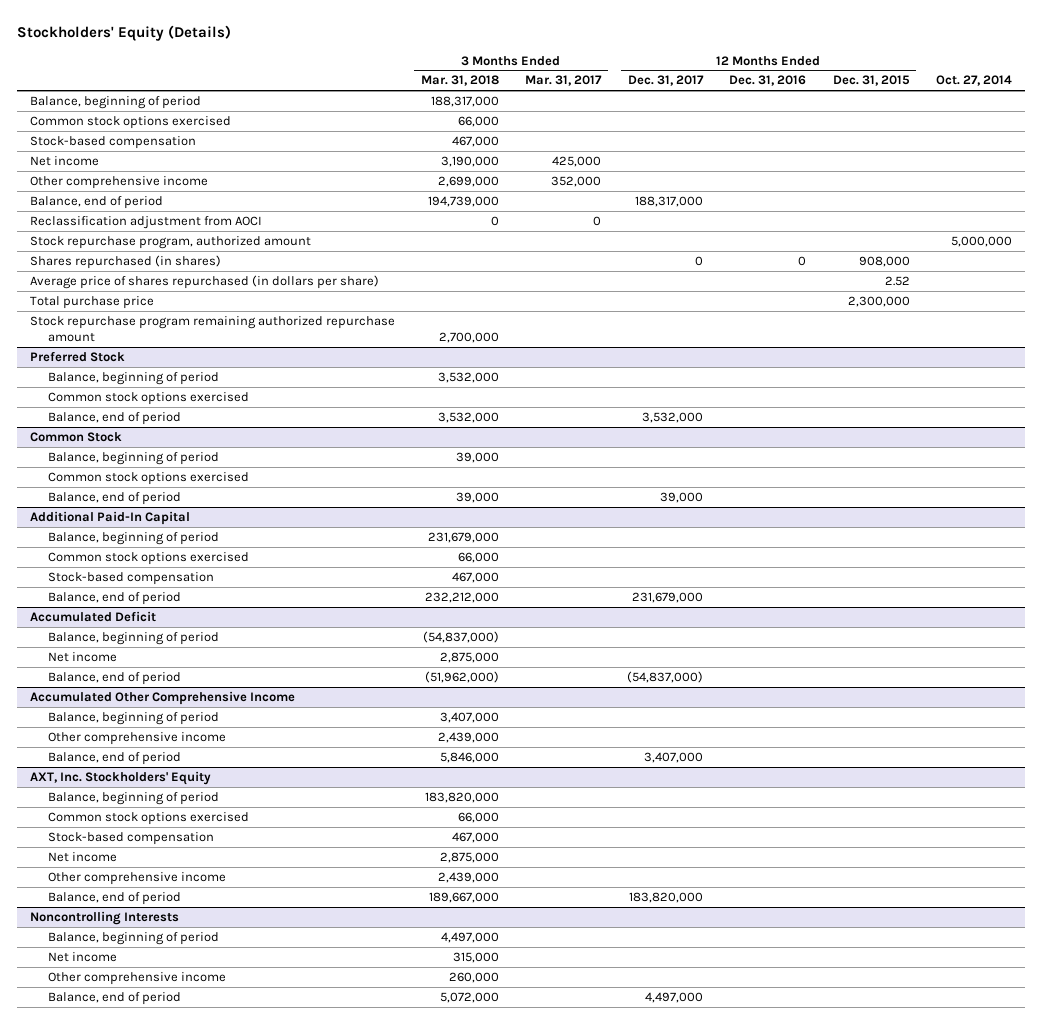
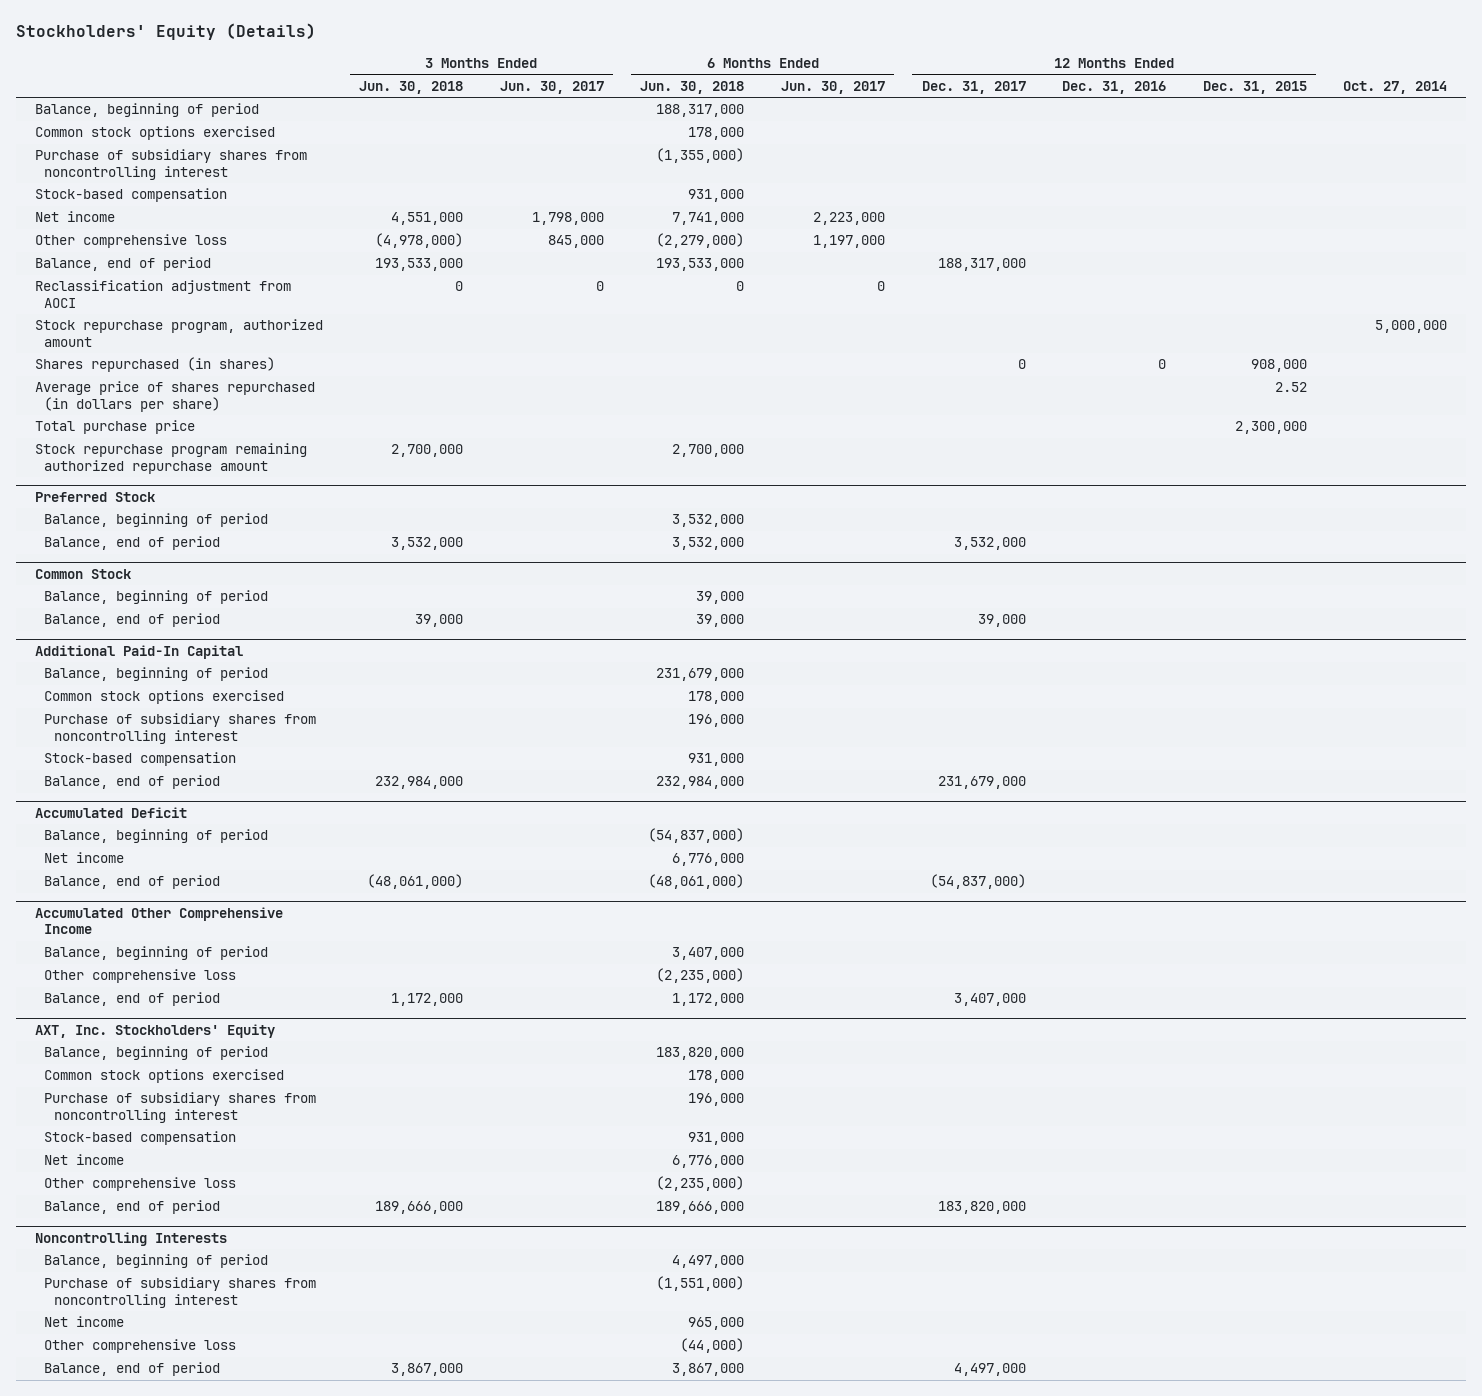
- | 3 Months Ended Mar. 31, 2018 | 3 Months Ended Mar. 31, 2017 | 12 Months Ended Dec. 31, 2017 | 12 Months Ended Dec. 31, 2016 | 12 Months Ended Dec. 31, 2015 | Oct. 27, 2014
+ | 3 Months Ended Jun. 30, 2018 | 3 Months Ended Jun. 30, 2017 | 6 Months Ended Jun. 30, 2018 | 6 Months Ended Jun. 30, 2017 | 12 Months Ended Dec. 31, 2017 | 12 Months Ended Dec. 31, 2016 | 12 Months Ended Dec. 31, 2015 | Oct. 27, 2014
+ Purchase of subsidiary shares from noncontrolling interest | | | (1,355,000) | | | | |
- Other comprehensive income | 2,699,000 | 352,000 | | | |
+ Other comprehensive loss | (4,978,000) | 845,000 | (2,279,000) | 1,197,000 | | | |
@ Preferred Stock
- Common stock options exercised
@ Common Stock
- Common stock options exercised
@ Additional Paid-In Capital
+ Purchase of subsidiary shares from noncontrolling interest | | | 196,000 | | | | |
@ Accumulated Other Comprehensive Income
- Other comprehensive income | 2,439,000 | | | | |
+ Other comprehensive loss | | | (2,235,000) | | | | |
@ AXT, Inc. Stockholders' Equity
+ Purchase of subsidiary shares from noncontrolling interest | | | 196,000 | | | | |
- Other comprehensive income | 2,439,000 | | | | |
+ Other comprehensive loss | | | (2,235,000) | | | | |
@ Noncontrolling Interests
+ Purchase of subsidiary shares from noncontrolling interest | | | (1,551,000) | | | | |
- Other comprehensive income | 260,000 | | | | |
+ Other comprehensive loss | | | (44,000) | | | | |

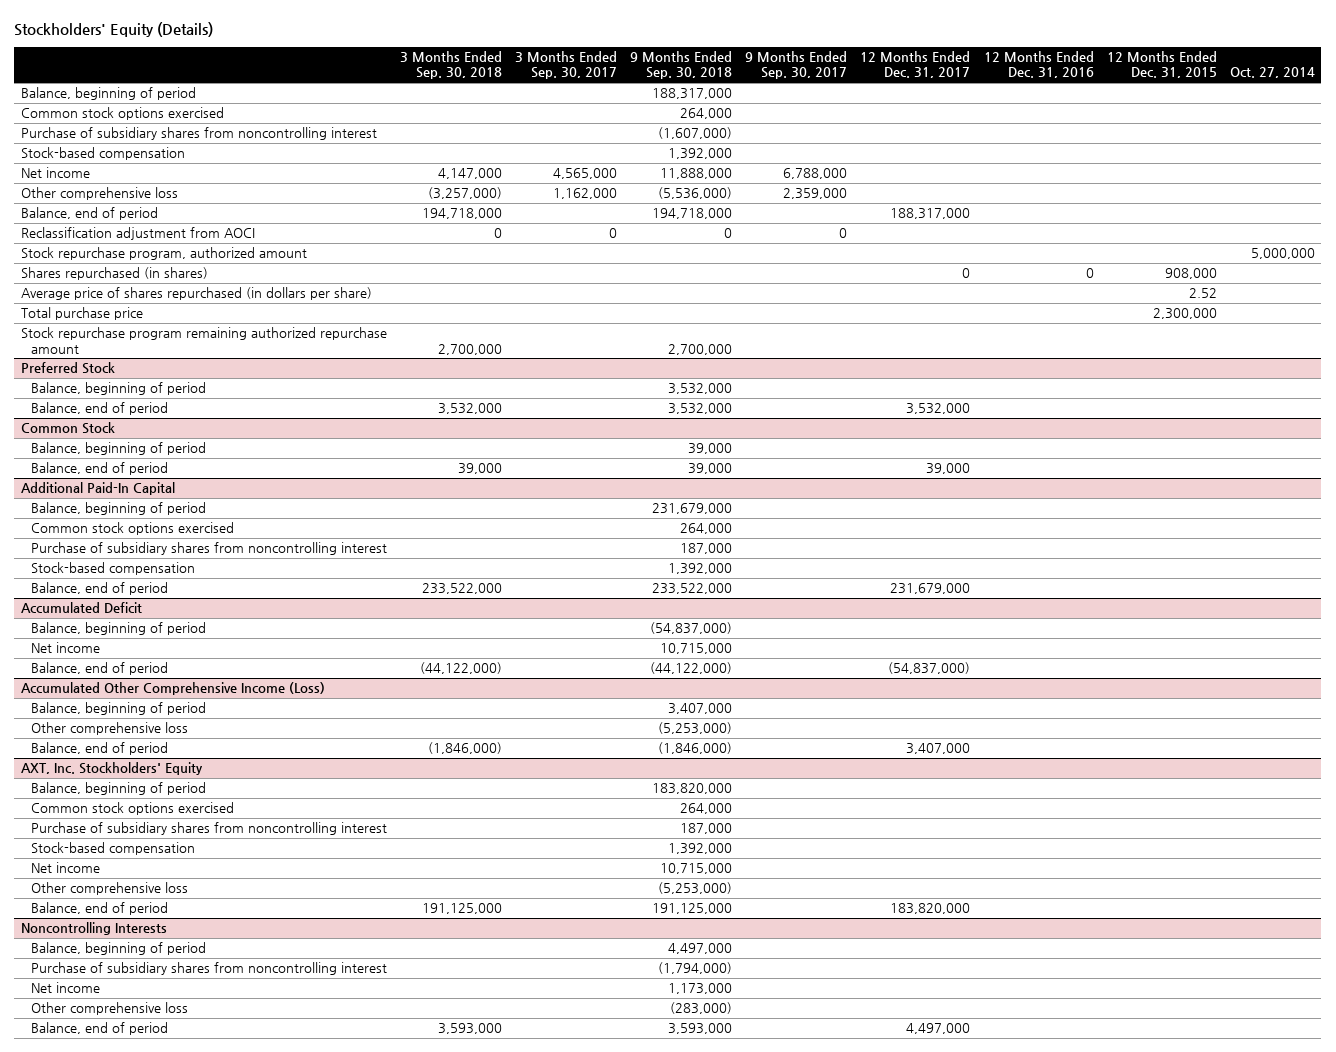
- | 3 Months Ended Jun. 30, 2018 | 3 Months Ended Jun. 30, 2017 | 6 Months Ended Jun. 30, 2018 | 6 Months Ended Jun. 30, 2017 | 12 Months Ended Dec. 31, 2017 | 12 Months Ended Dec. 31, 2016 | 12 Months Ended Dec. 31, 2015 | Oct. 27, 2014
+ | 3 Months Ended Sep. 30, 2018 | 3 Months Ended Sep. 30, 2017 | 9 Months Ended Sep. 30, 2018 | 9 Months Ended Sep. 30, 2017 | 12 Months Ended Dec. 31, 2017 | 12 Months Ended Dec. 31, 2016 | 12 Months Ended Dec. 31, 2015 | Oct. 27, 2014
- Accumulated Other Comprehensive Income
+ Accumulated Other Comprehensive Income (Loss)

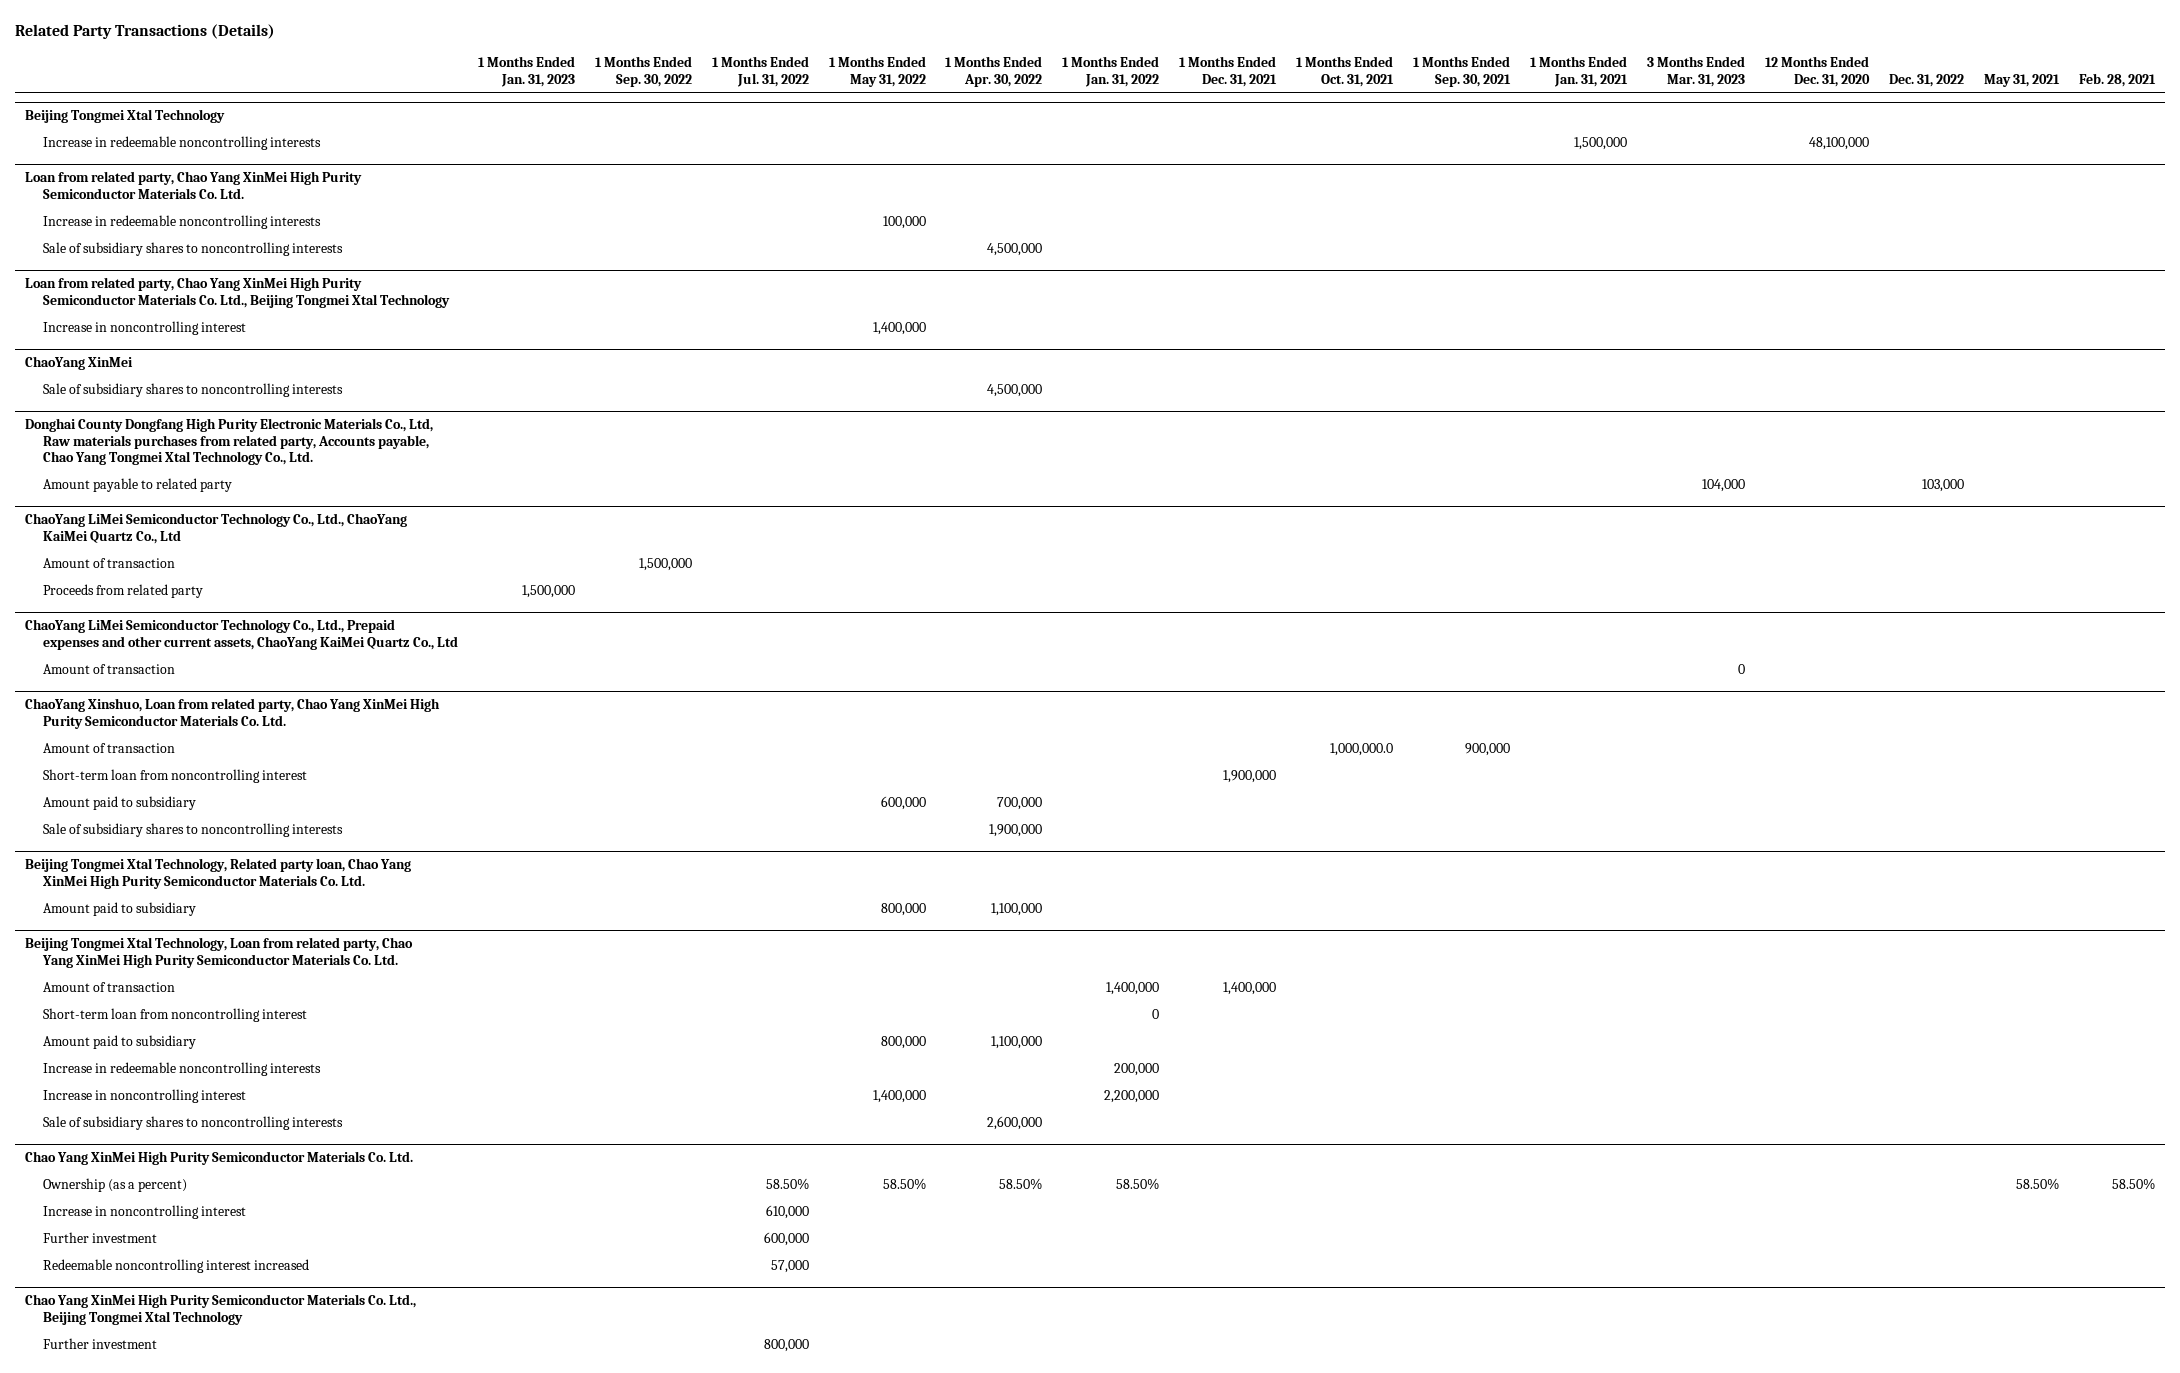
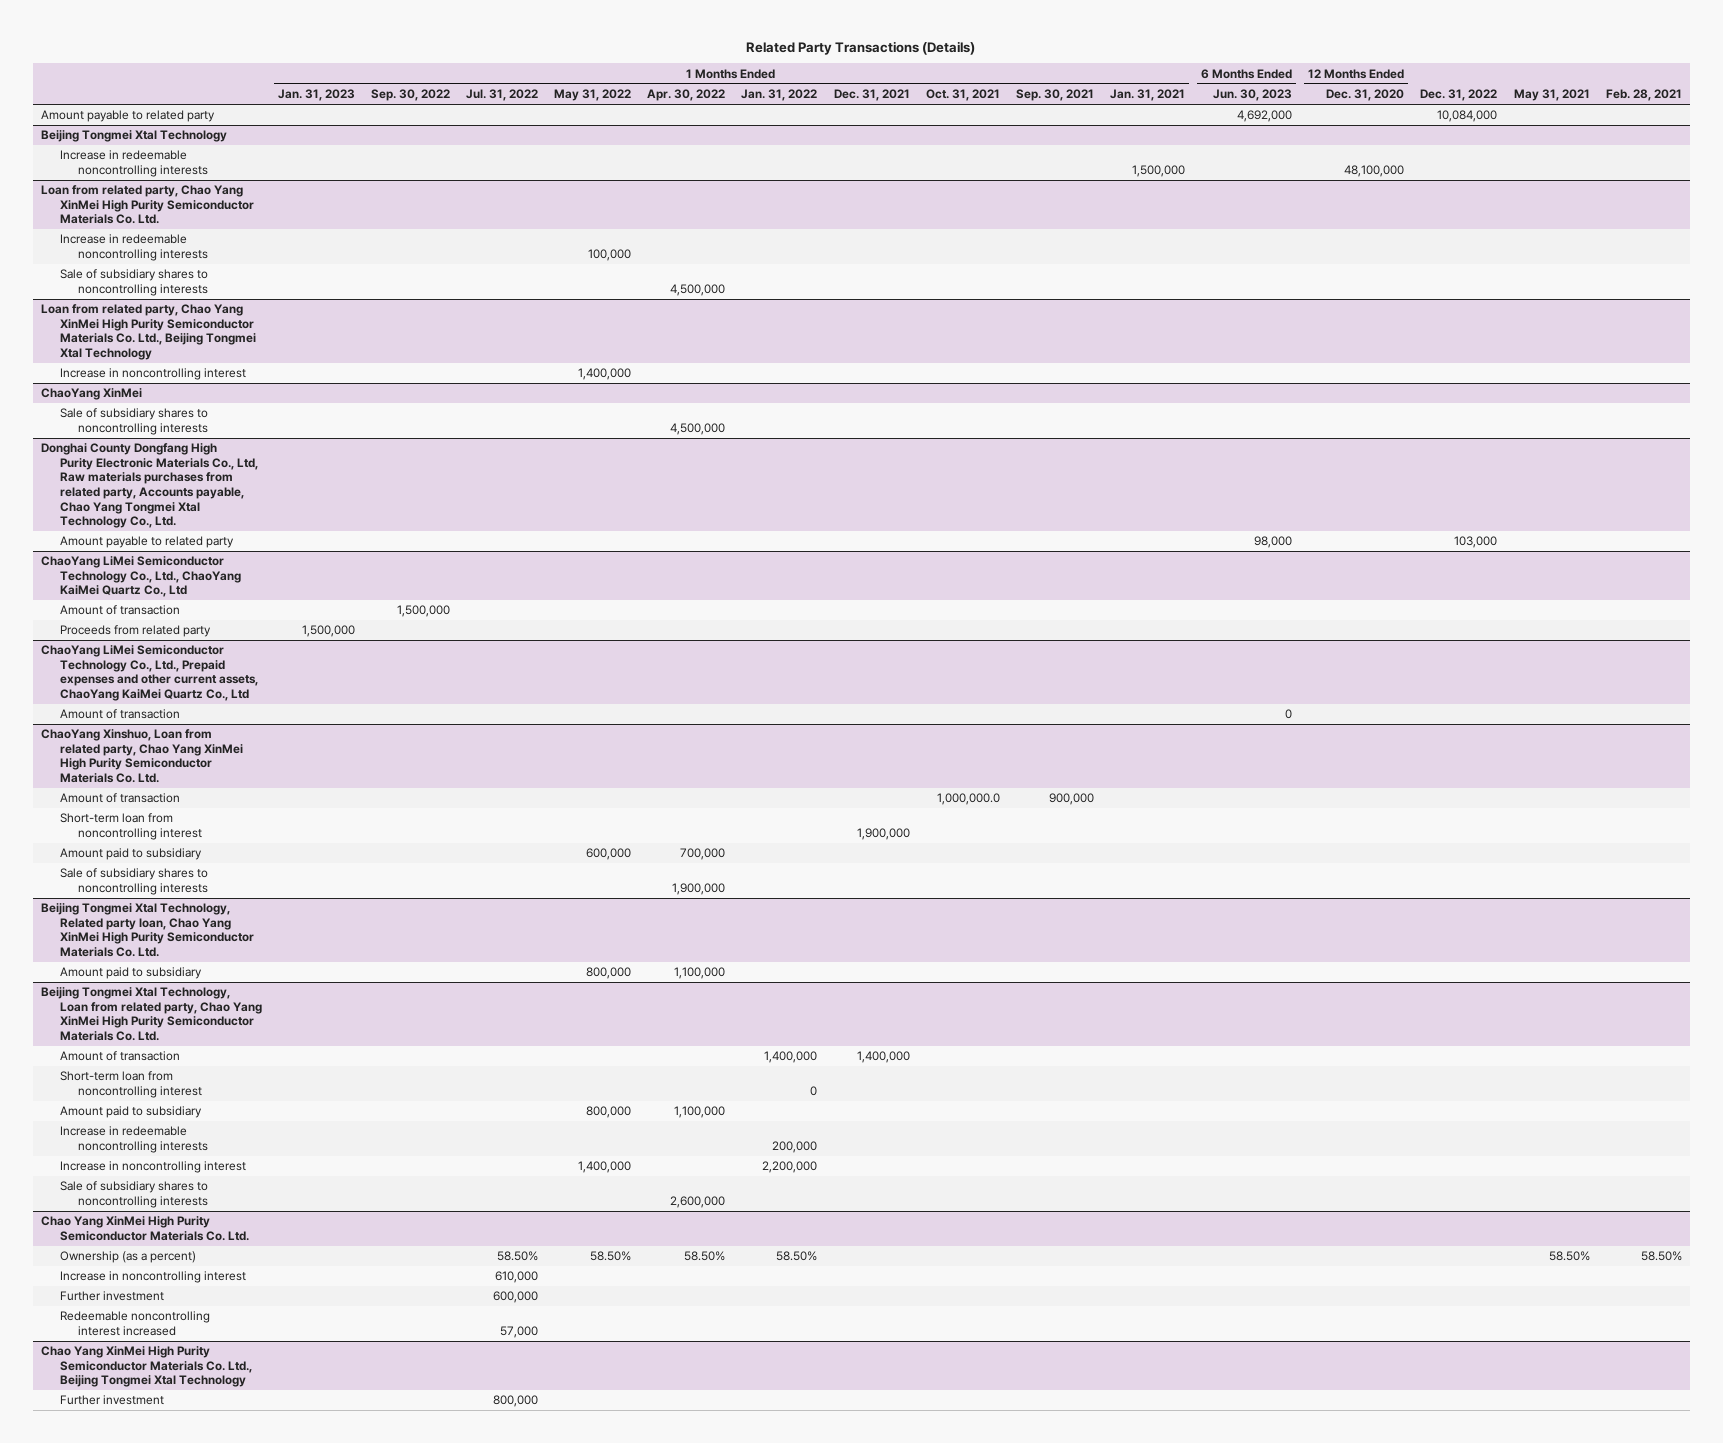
- | 1 Months Ended Jan. 31, 2023 | 1 Months Ended Sep. 30, 2022 | 1 Months Ended Jul. 31, 2022 | 1 Months Ended May 31, 2022 | 1 Months Ended Apr. 30, 2022 | 1 Months Ended Jan. 31, 2022 | 1 Months Ended Dec. 31, 2021 | 1 Months Ended Oct. 31, 2021 | 1 Months Ended Sep. 30, 2021 | 1 Months Ended Jan. 31, 2021 | 3 Months Ended Mar. 31, 2023 | 12 Months Ended Dec. 31, 2020 | Dec. 31, 2022 | May 31, 2021 | Feb. 28, 2021
+ | 1 Months Ended Jan. 31, 2023 | 1 Months Ended Sep. 30, 2022 | 1 Months Ended Jul. 31, 2022 | 1 Months Ended May 31, 2022 | 1 Months Ended Apr. 30, 2022 | 1 Months Ended Jan. 31, 2022 | 1 Months Ended Dec. 31, 2021 | 1 Months Ended Oct. 31, 2021 | 1 Months Ended Sep. 30, 2021 | 1 Months Ended Jan. 31, 2021 | 6 Months Ended Jun. 30, 2023 | 12 Months Ended Dec. 31, 2020 | Dec. 31, 2022 | May 31, 2021 | Feb. 28, 2021
+ Amount payable to related party | | | | | | | | | | | 4,692,000 | | 10,084,000 | |

